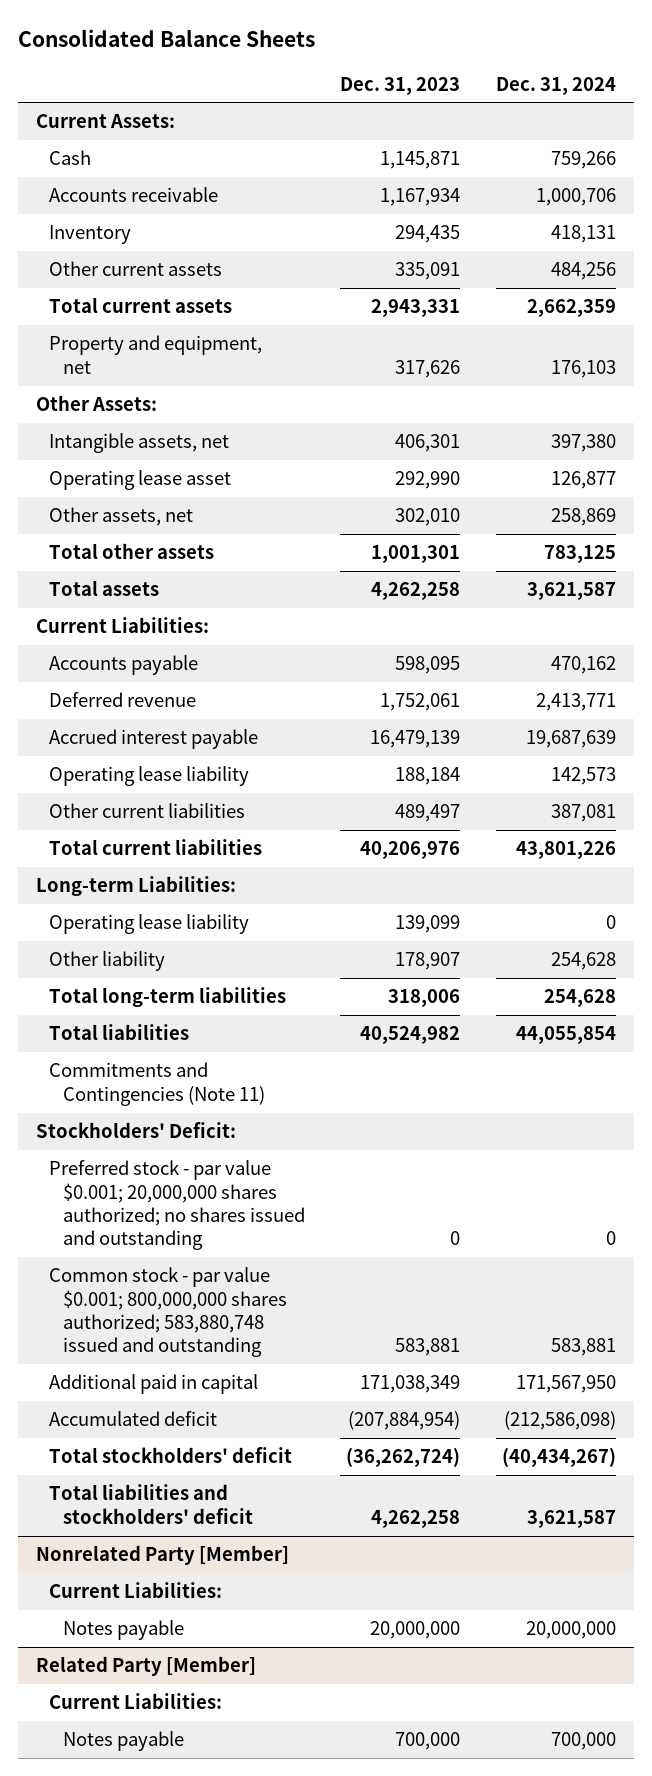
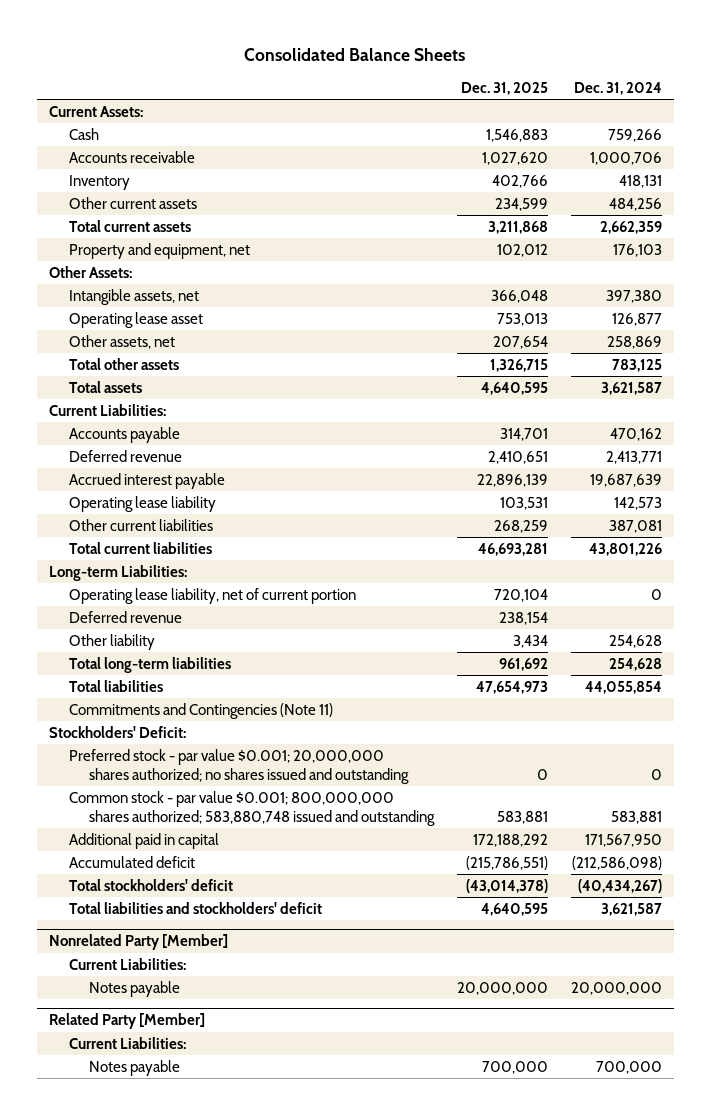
- | Dec. 31, 2023 | Dec. 31, 2024
+ | Dec. 31, 2025 | Dec. 31, 2024
- Operating lease liability | 139,099 | 0
+ Operating lease liability, net of current portion | 720,104 | 0
+ Deferred revenue | 238,154 |

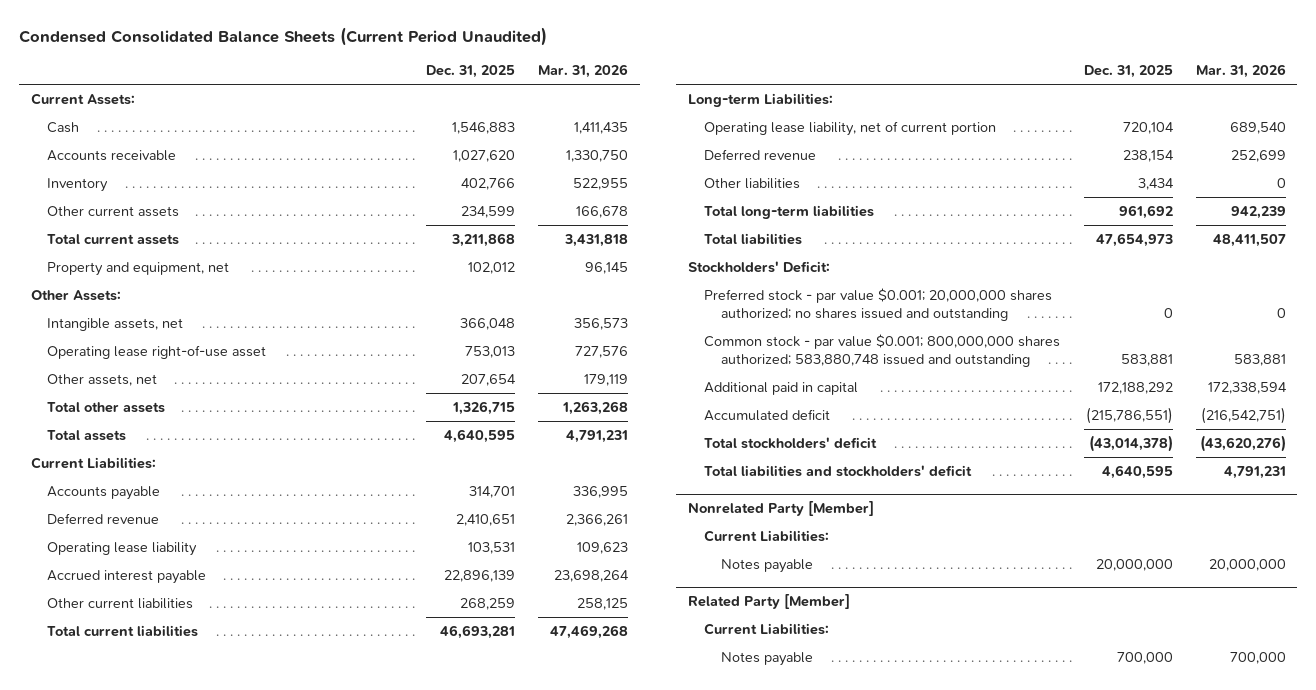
- Consolidated Balance Sheets
+ Condensed Consolidated Balance Sheets (Current Period Unaudited)
- | Dec. 31, 2025 | Dec. 31, 2024
+ | Dec. 31, 2025 | Mar. 31, 2026
- Operating lease asset | 753,013 | 126,877
+ Operating lease right-of-use asset | 753,013 | 727,576
moved down: Accrued interest payable | 22,896,139 | 23,698,264
- Other liability | 3,434 | 254,628
+ Other liabilities | 3,434 | 0
- Commitments and Contingencies (Note 11)

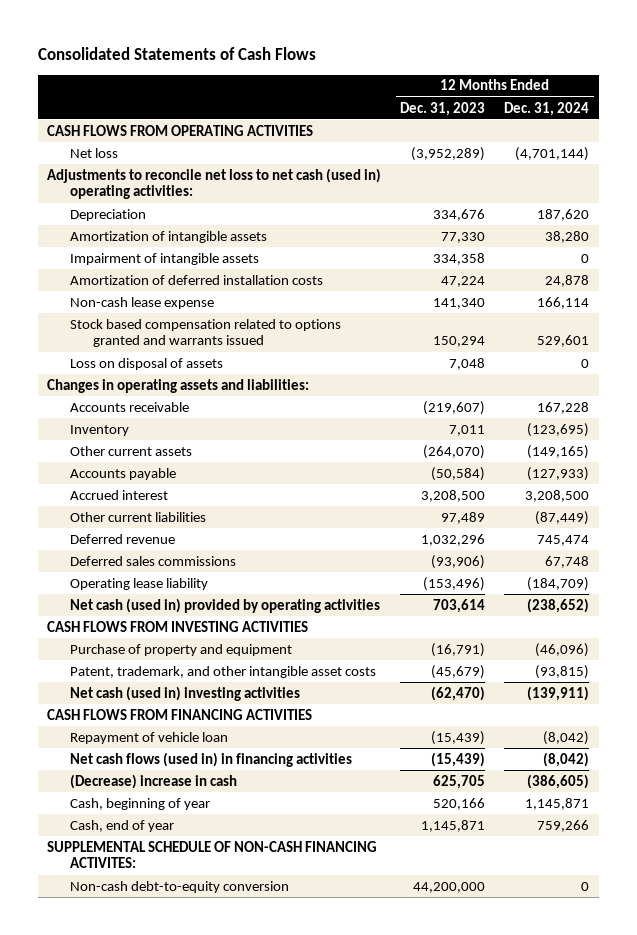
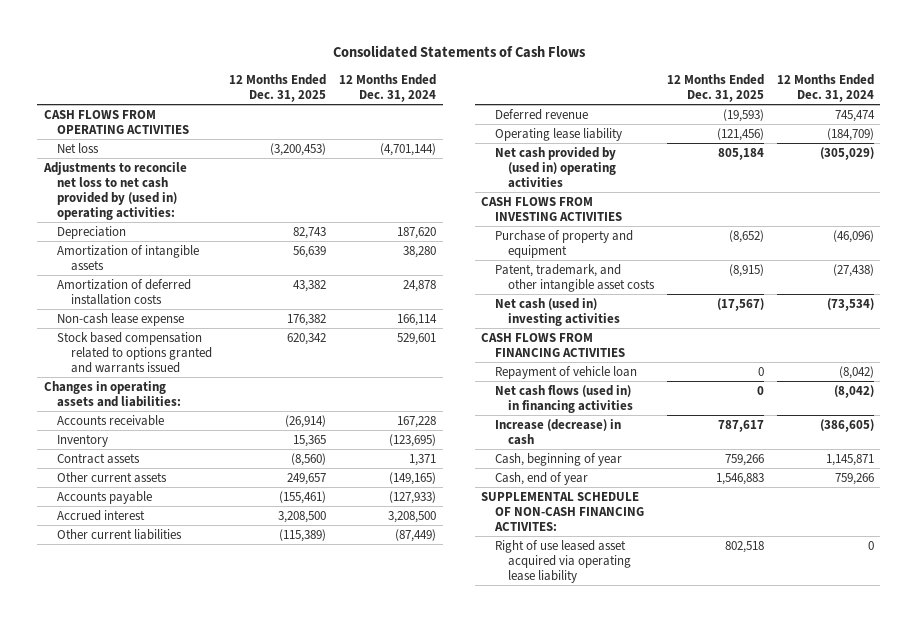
- | 12 Months Ended Dec. 31, 2023 | 12 Months Ended Dec. 31, 2024
+ | 12 Months Ended Dec. 31, 2025 | 12 Months Ended Dec. 31, 2024
- Adjustments to reconcile net loss to net cash (used in) operating activities:
+ Adjustments to reconcile net loss to net cash provided by (used in) operating activities:
- Impairment of intangible assets | 334,358 | 0
- Loss on disposal of assets | 7,048 | 0
+ Contract assets | (8,560) | 1,371
- Deferred sales commissions | (93,906) | 67,748
- Net cash (used in) provided by operating activities | 703,614 | (238,652)
+ Net cash provided by (used in) operating activities | 805,184 | (305,029)
- Patent, trademark, and other intangible asset costs | (45,679) | (93,815)
- Net cash (used in) investing activities | (62,470) | (139,911)
+ Patent, trademark, and other intangible asset costs | (8,915) | (27,438)
+ Net cash (used in) investing activities | (17,567) | (73,534)
- (Decrease) increase in cash | 625,705 | (386,605)
+ Increase (decrease) in cash | 787,617 | (386,605)
- Non-cash debt-to-equity conversion | 44,200,000 | 0
+ Right of use leased asset acquired via operating lease liability | 802,518 | 0

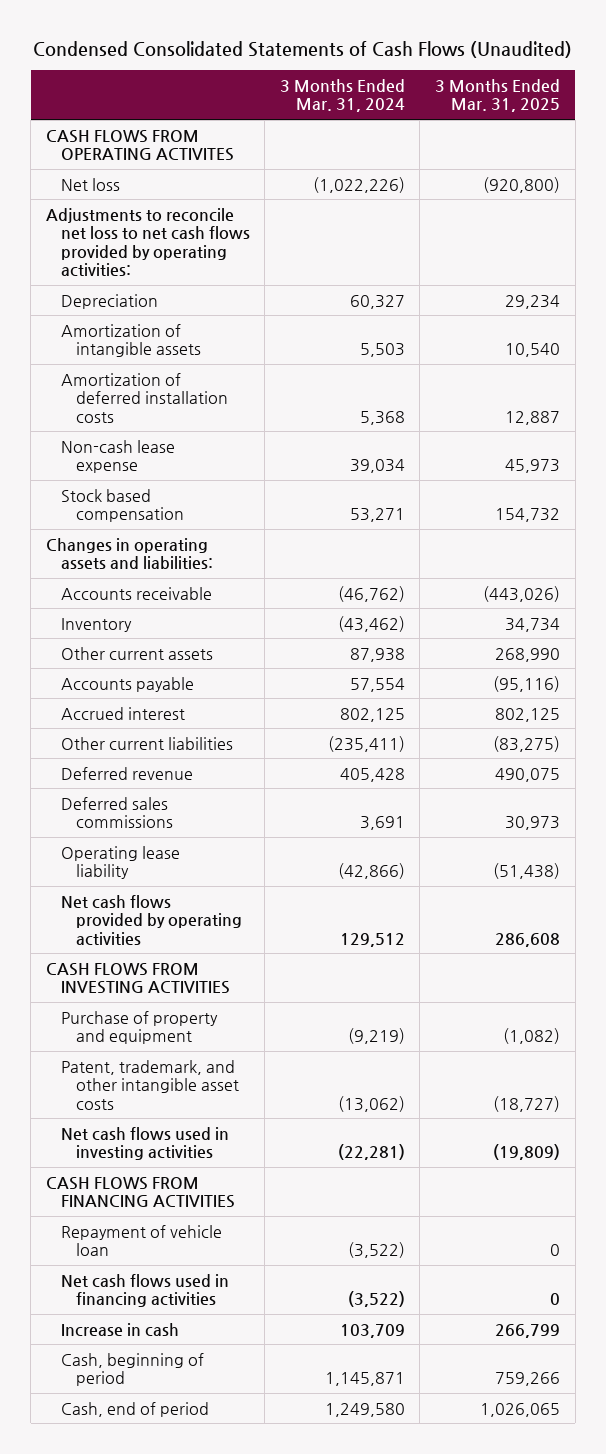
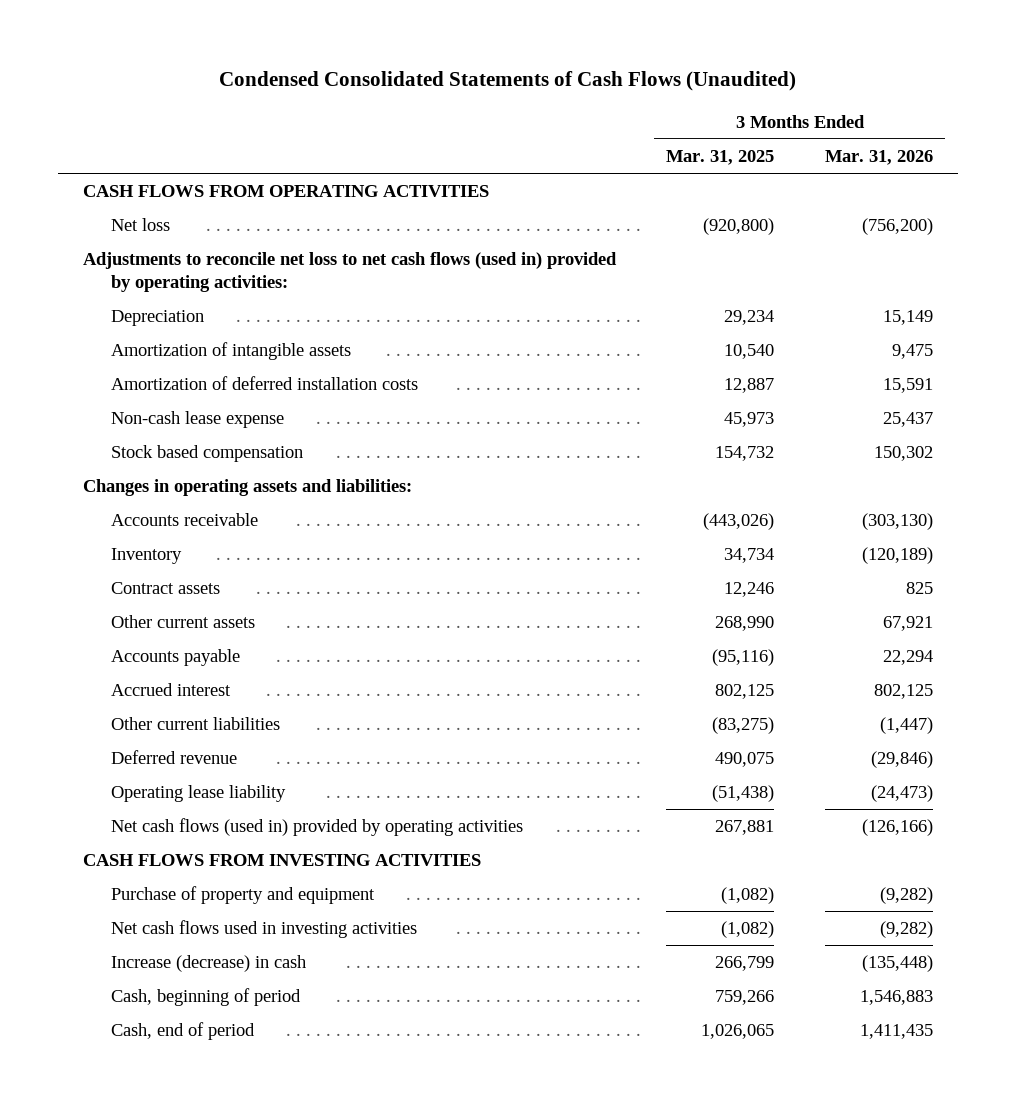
- | 3 Months Ended Mar. 31, 2024 | 3 Months Ended Mar. 31, 2025
+ | 3 Months Ended Mar. 31, 2025 | 3 Months Ended Mar. 31, 2026
- CASH FLOWS FROM OPERATING ACTIVITES
+ CASH FLOWS FROM OPERATING ACTIVITIES
- Adjustments to reconcile net loss to net cash flows provided by operating activities:
+ Adjustments to reconcile net loss to net cash flows (used in) provided by operating activities:
+ Contract assets | 12,246 | 825
- Deferred sales commissions | 3,691 | 30,973
- Net cash flows provided by operating activities | 129,512 | 286,608
+ Net cash flows (used in) provided by operating activities | 267,881 | (126,166)
- Patent, trademark, and other intangible asset costs | (13,062) | (18,727)
- Net cash flows used in investing activities | (22,281) | (19,809)
- CASH FLOWS FROM FINANCING ACTIVITIES
- Repayment of vehicle loan | (3,522) | 0
- Net cash flows used in financing activities | (3,522) | 0
- Increase in cash | 103,709 | 266,799
+ Net cash flows used in investing activities | (1,082) | (9,282)
+ Increase (decrease) in cash | 266,799 | (135,448)

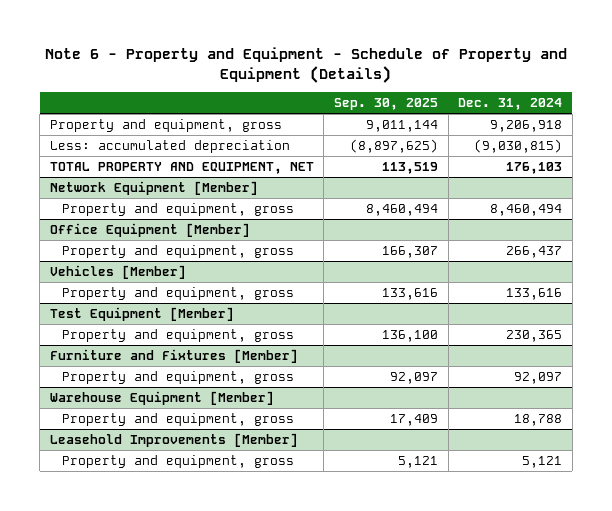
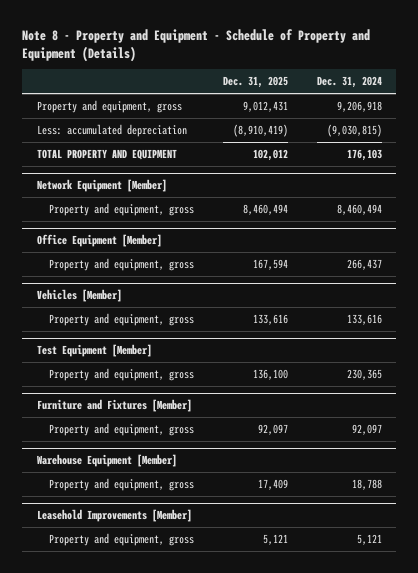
- Note 6 - Property and Equipment - Schedule of Property and Equipment (Details)
+ Note 8 - Property and Equipment - Schedule of Property and Equipment (Details)
- | Sep. 30, 2025 | Dec. 31, 2024
+ | Dec. 31, 2025 | Dec. 31, 2024
- TOTAL PROPERTY AND EQUIPMENT, NET | 113,519 | 176,103
+ TOTAL PROPERTY AND EQUIPMENT | 102,012 | 176,103

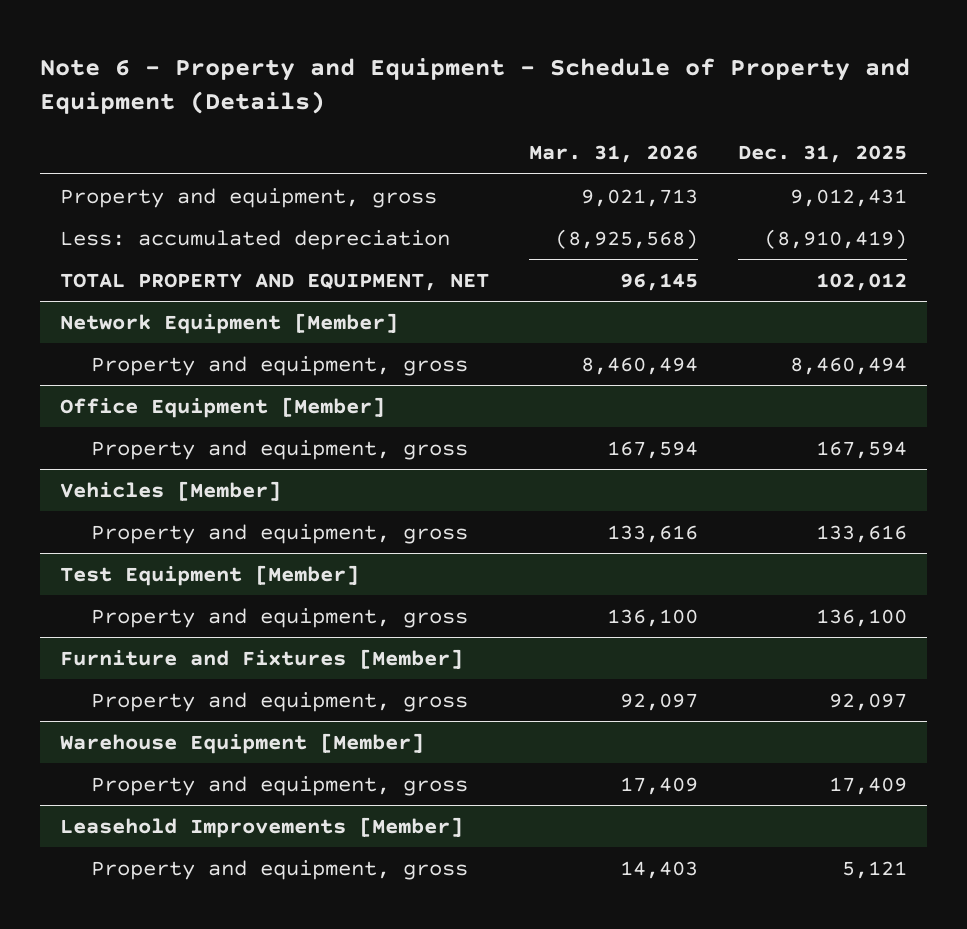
- Note 8 - Property and Equipment - Schedule of Property and Equipment (Details)
+ Note 6 - Property and Equipment - Schedule of Property and Equipment (Details)
- | Dec. 31, 2025 | Dec. 31, 2024
+ | Mar. 31, 2026 | Dec. 31, 2025
- TOTAL PROPERTY AND EQUIPMENT | 102,012 | 176,103
+ TOTAL PROPERTY AND EQUIPMENT, NET | 96,145 | 102,012

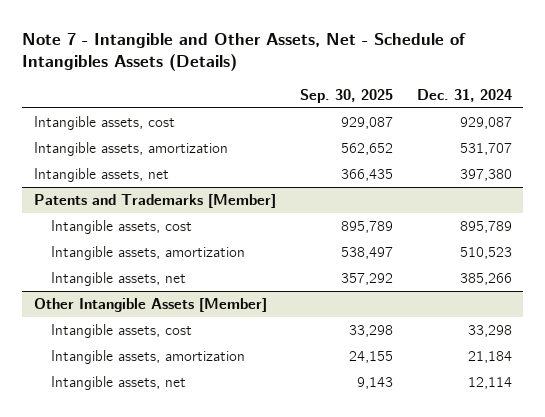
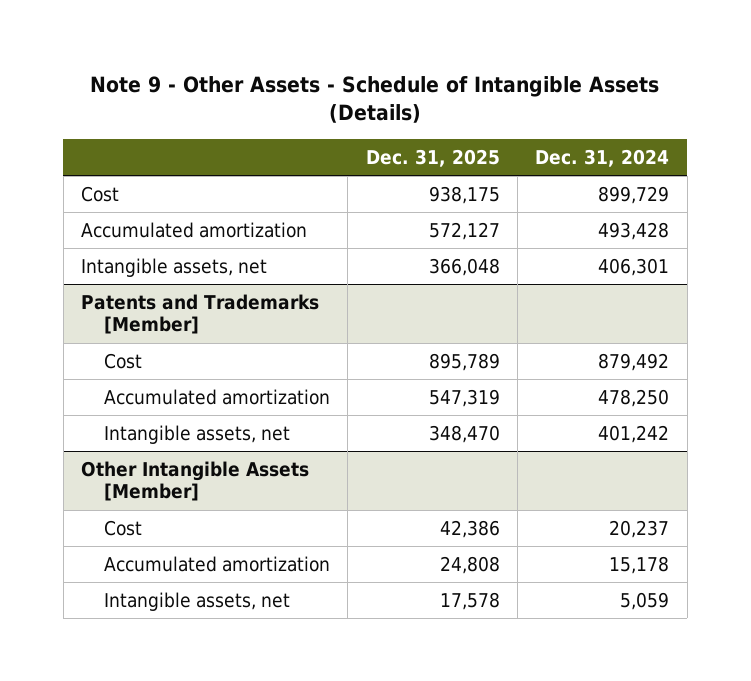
- Note 7 - Intangible and Other Assets, Net - Schedule of Intangibles Assets (Details)
+ Note 9 - Other Assets - Schedule of Intangible Assets (Details)
- | Sep. 30, 2025 | Dec. 31, 2024
+ | Dec. 31, 2025 | Dec. 31, 2024
- Intangible assets, cost | 929,087 | 929,087
- Intangible assets, amortization | 562,652 | 531,707
- Intangible assets, net | 366,435 | 397,380
+ Cost | 938,175 | 899,729
+ Accumulated amortization | 572,127 | 493,428
+ Intangible assets, net | 366,048 | 406,301
@ Patents and Trademarks [Member]
- Intangible assets, cost | 895,789 | 895,789
- Intangible assets, amortization | 538,497 | 510,523
- Intangible assets, net | 357,292 | 385,266
+ Cost | 895,789 | 879,492
+ Accumulated amortization | 547,319 | 478,250
+ Intangible assets, net | 348,470 | 401,242
@ Other Intangible Assets [Member]
- Intangible assets, cost | 33,298 | 33,298
- Intangible assets, amortization | 24,155 | 21,184
- Intangible assets, net | 9,143 | 12,114
+ Cost | 42,386 | 20,237
+ Accumulated amortization | 24,808 | 15,178
+ Intangible assets, net | 17,578 | 5,059

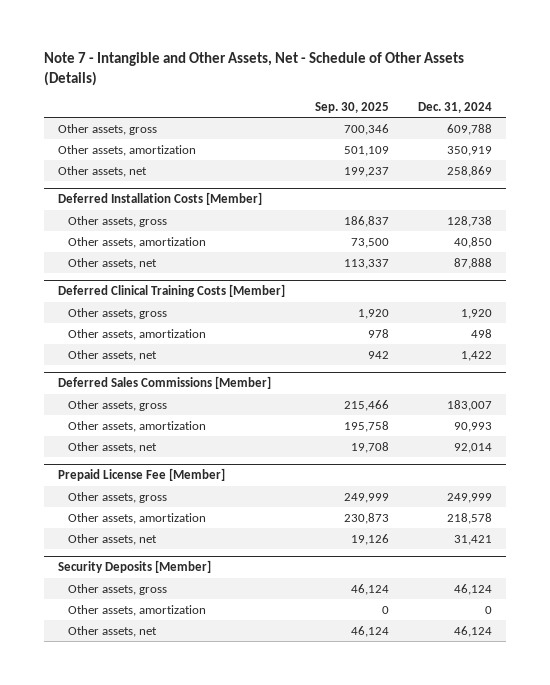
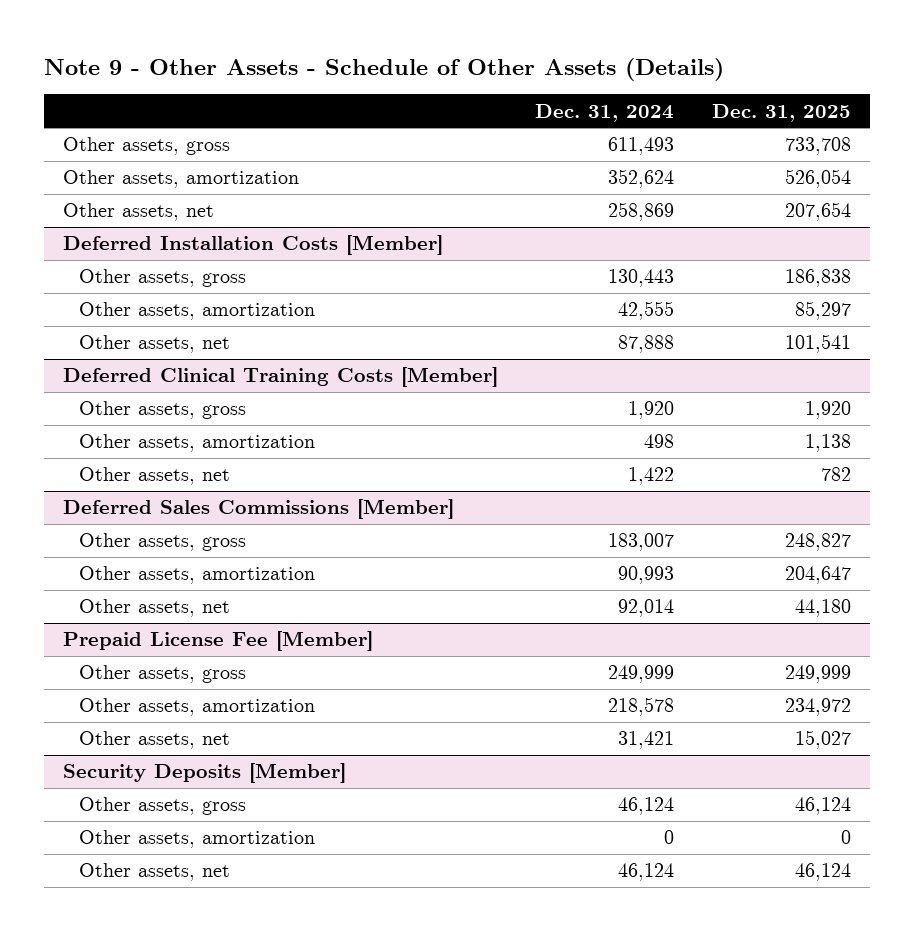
- Note 7 - Intangible and Other Assets, Net - Schedule of Other Assets (Details)
+ Note 9 - Other Assets - Schedule of Other Assets (Details)
- | Sep. 30, 2025 | Dec. 31, 2024
+ | Dec. 31, 2024 | Dec. 31, 2025
- Other assets, gross | 700,346 | 609,788
- Other assets, amortization | 501,109 | 350,919
+ Other assets, gross | 611,493 | 733,708
+ Other assets, amortization | 352,624 | 526,054
@ Deferred Installation Costs [Member]
- Other assets, gross | 186,837 | 128,738
- Other assets, amortization | 73,500 | 40,850
+ Other assets, gross | 130,443 | 186,838
+ Other assets, amortization | 42,555 | 85,297

